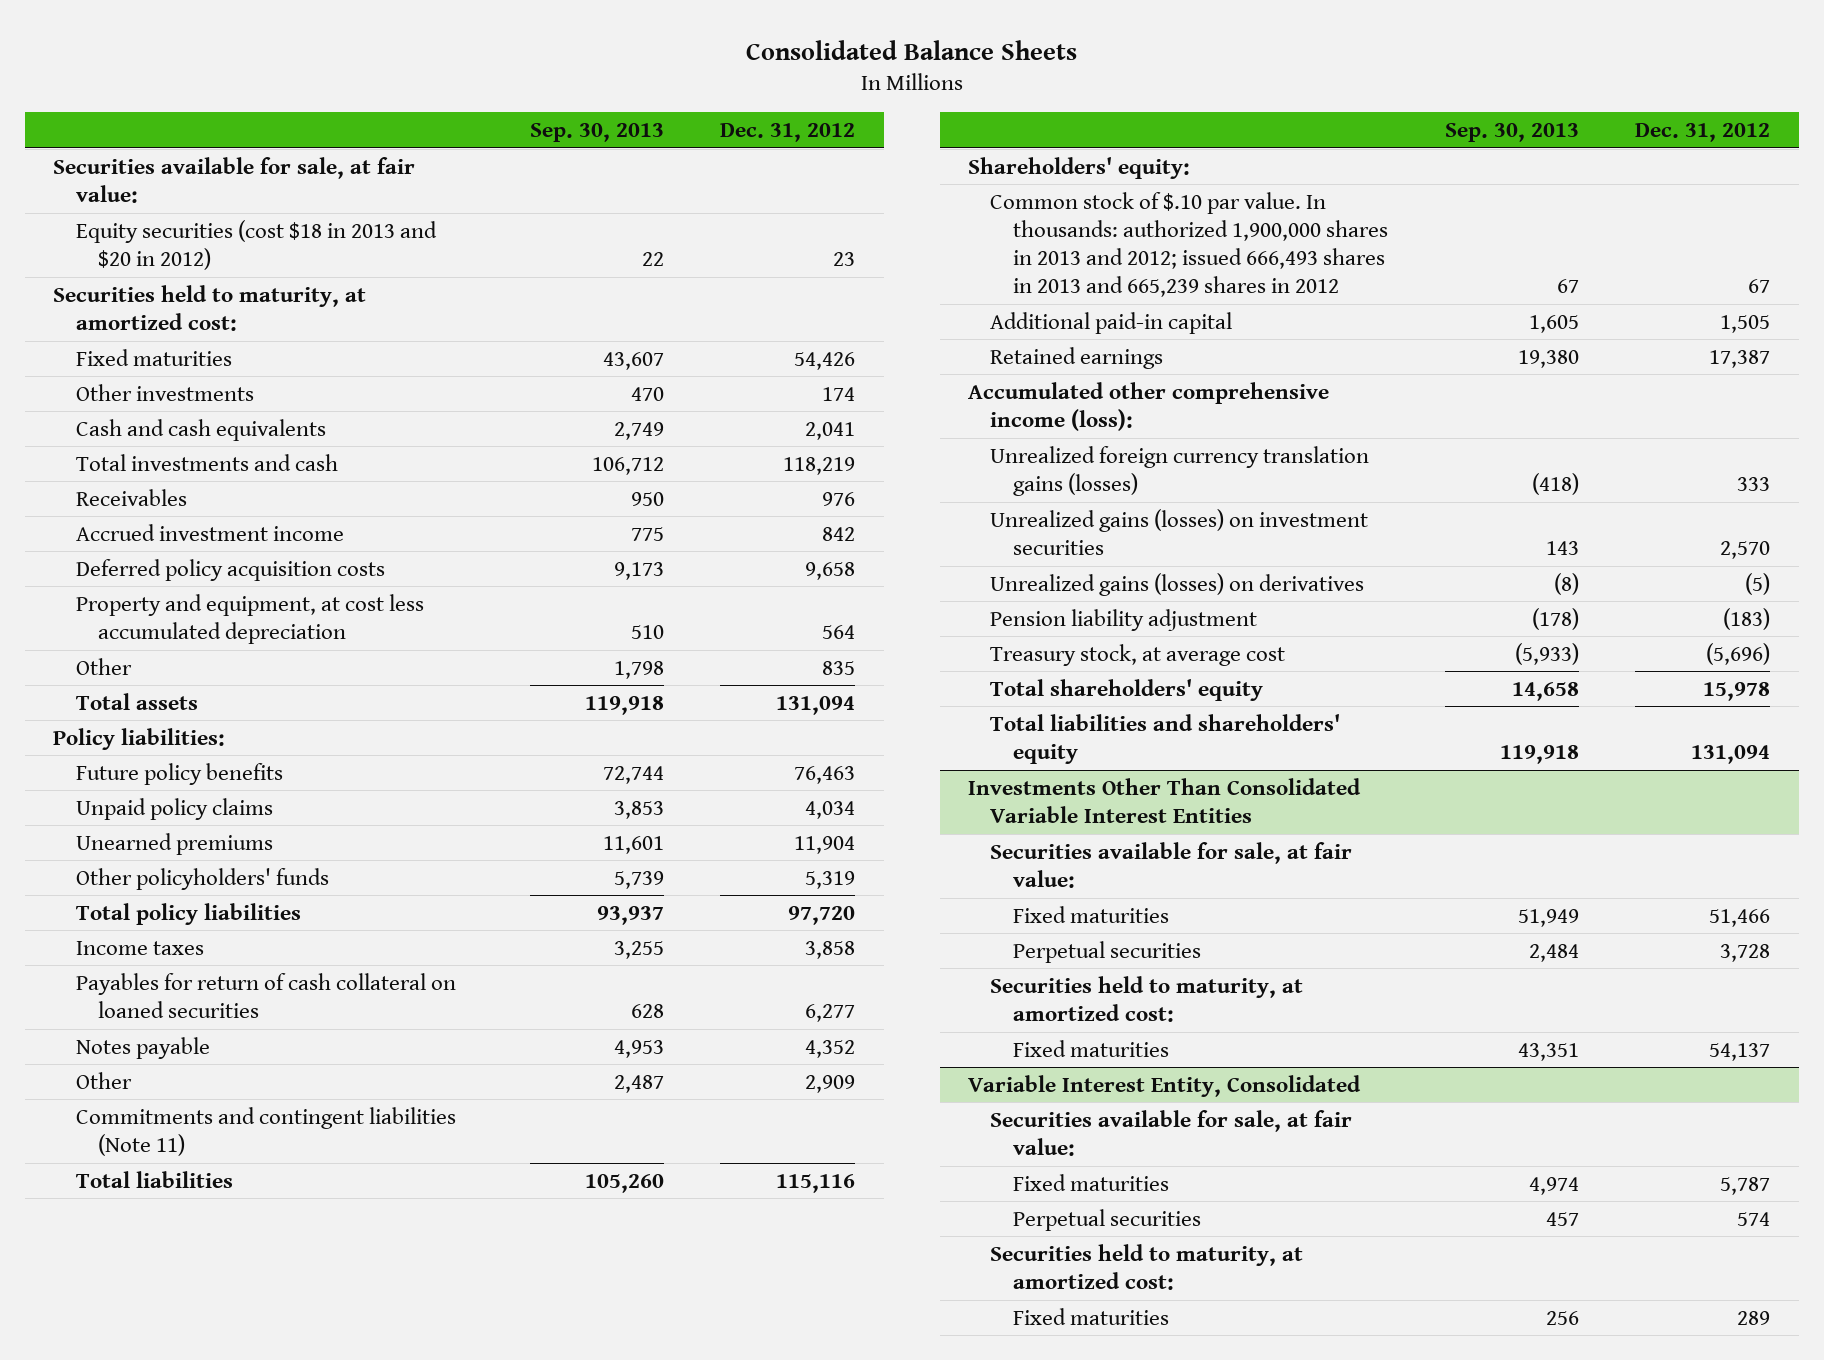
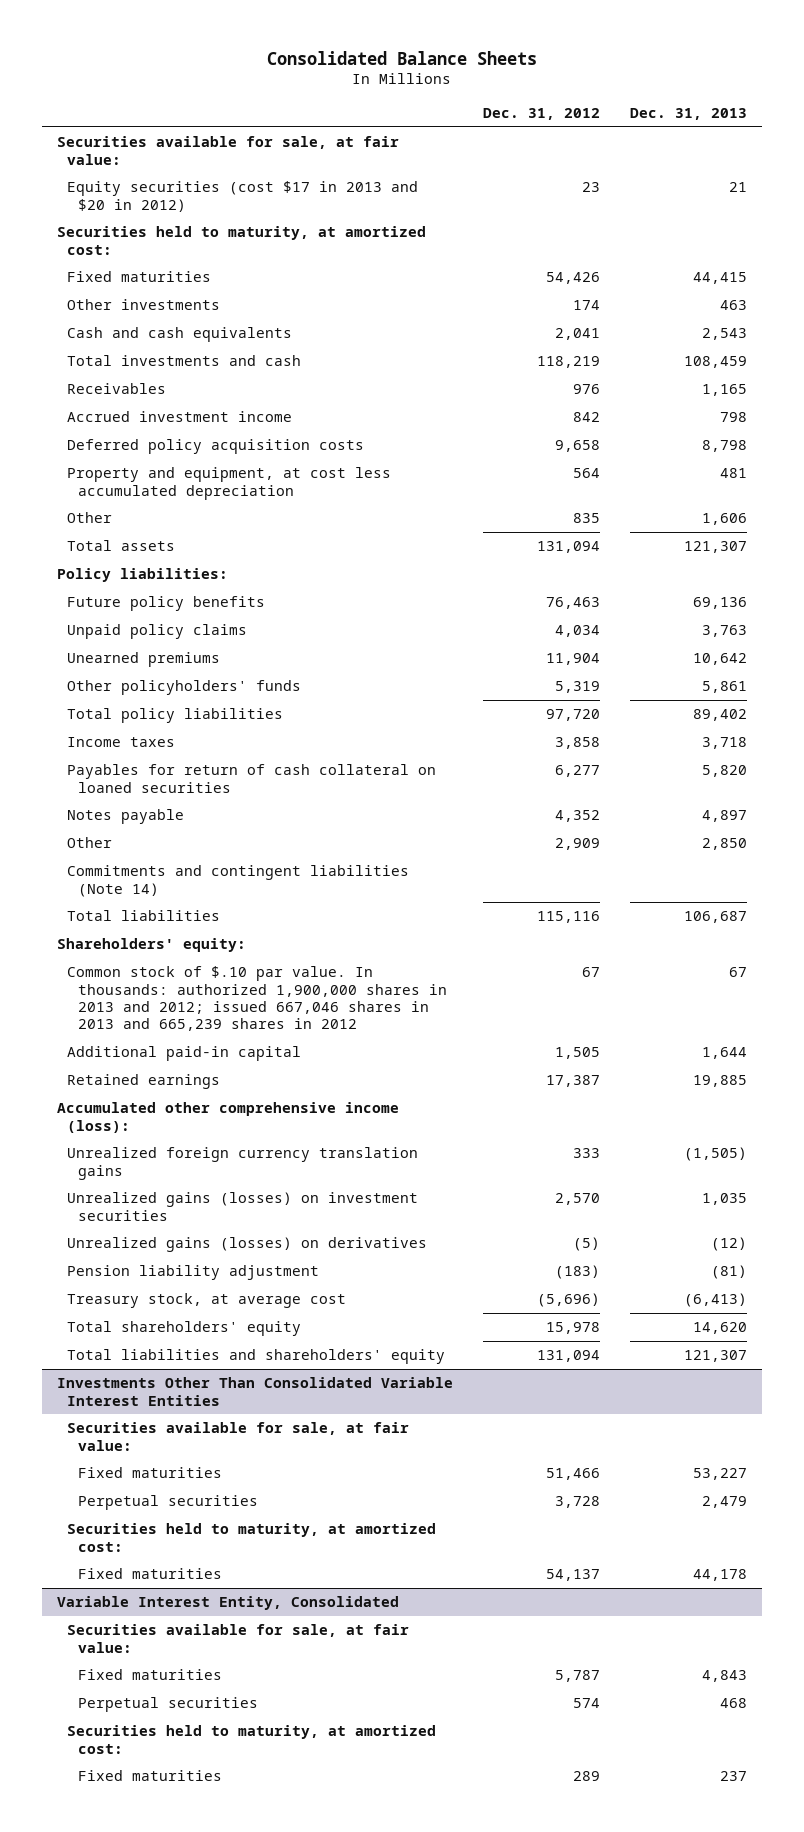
- | Sep. 30, 2013 | Dec. 31, 2012
+ | Dec. 31, 2012 | Dec. 31, 2013
- Equity securities (cost $18 in 2013 and $20 in 2012) | 22 | 23
+ Equity securities (cost $17 in 2013 and $20 in 2012) | 23 | 21
- Commitments and contingent liabilities (Note 11)
+ Commitments and contingent liabilities (Note 14)
- Common stock of $.10 par value. In thousands: authorized 1,900,000 shares in 2013 and 2012; issued 666,493 shares in 2013 and 665,239 shares in 2012 | 67 | 67
+ Common stock of $.10 par value. In thousands: authorized 1,900,000 shares in 2013 and 2012; issued 667,046 shares in 2013 and 665,239 shares in 2012 | 67 | 67
- Unrealized foreign currency translation gains (losses) | (418) | 333
+ Unrealized foreign currency translation gains | 333 | (1,505)

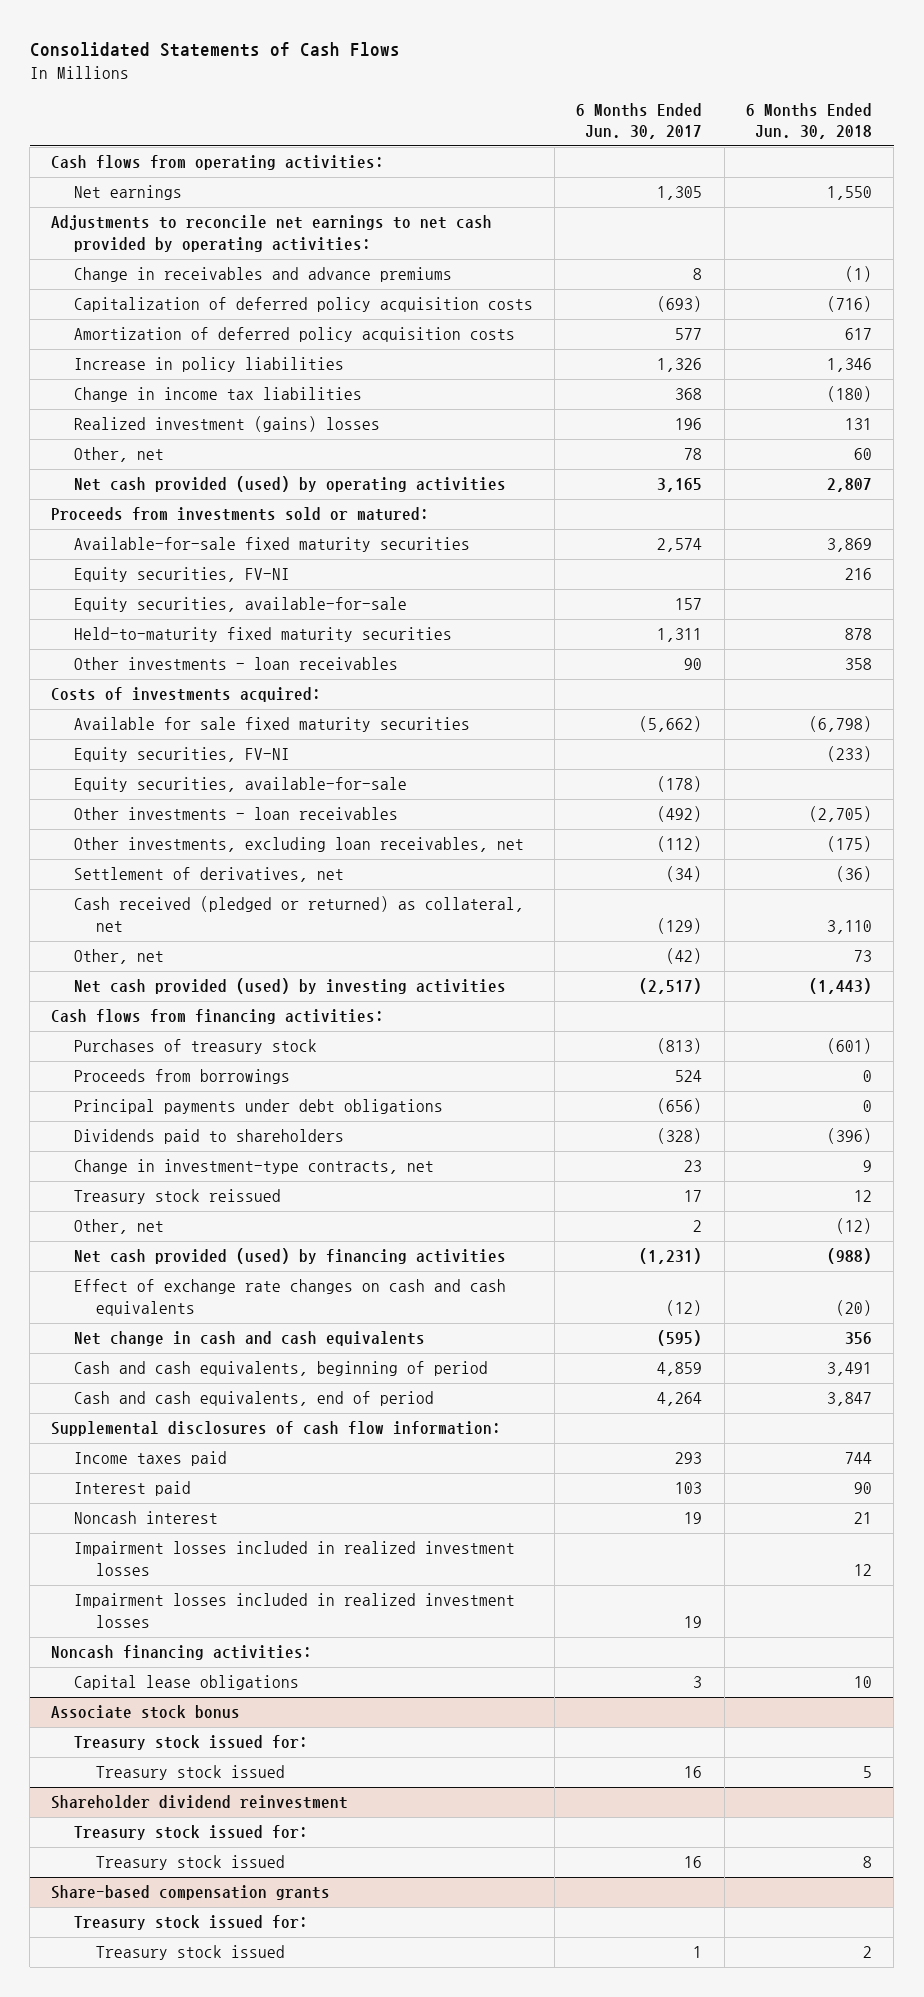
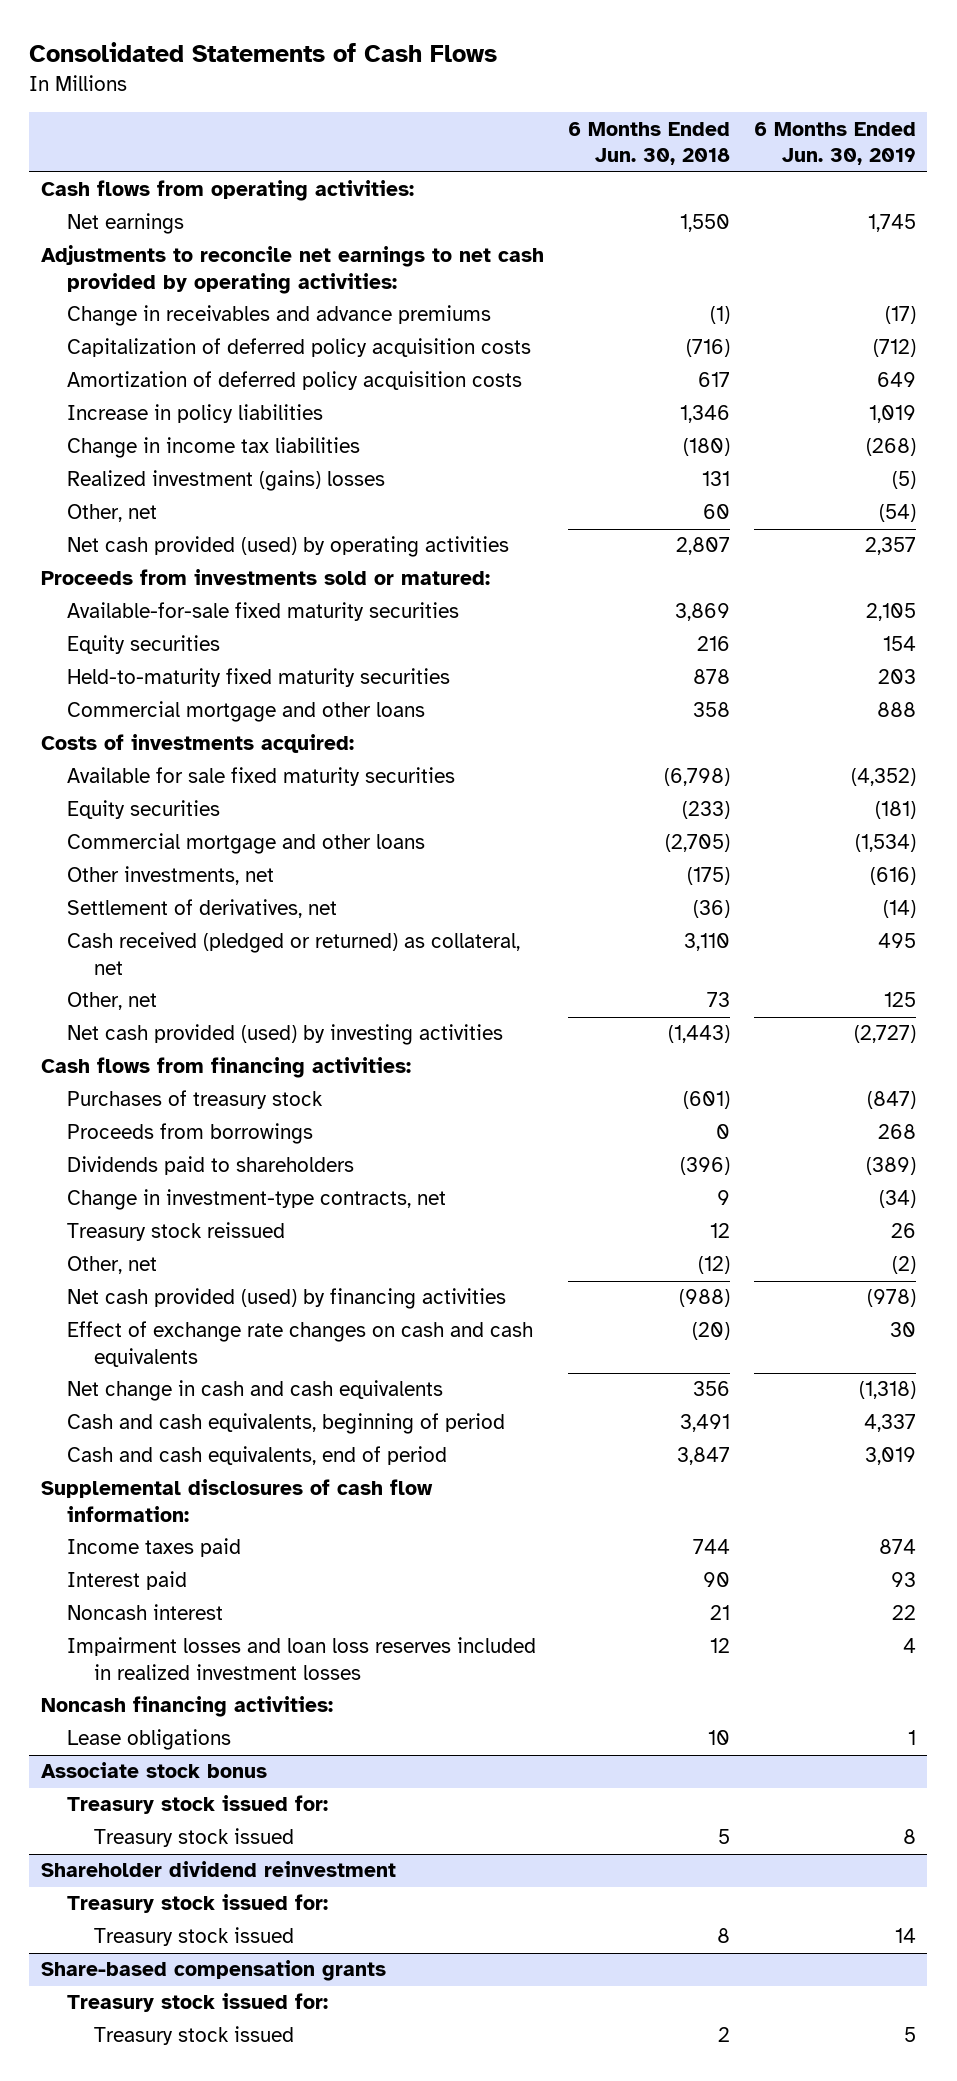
- | 6 Months Ended Jun. 30, 2017 | 6 Months Ended Jun. 30, 2018
+ | 6 Months Ended Jun. 30, 2018 | 6 Months Ended Jun. 30, 2019
- Equity securities, FV-NI | | 216
- Equity securities, available-for-sale | 157 |
+ Equity securities | 216 | 154
- Other investments - loan receivables | 90 | 358
+ Commercial mortgage and other loans | 358 | 888
- Equity securities, FV-NI | | (233)
- Equity securities, available-for-sale | (178) |
- Other investments - loan receivables | (492) | (2,705)
- Other investments, excluding loan receivables, net | (112) | (175)
+ Equity securities | (233) | (181)
+ Commercial mortgage and other loans | (2,705) | (1,534)
+ Other investments, net | (175) | (616)
- Principal payments under debt obligations | (656) | 0
- Impairment losses included in realized investment losses | | 12
- Impairment losses included in realized investment losses | 19 |
+ Impairment losses and loan loss reserves included in realized investment losses | 12 | 4
- Capital lease obligations | 3 | 10
+ Lease obligations | 10 | 1

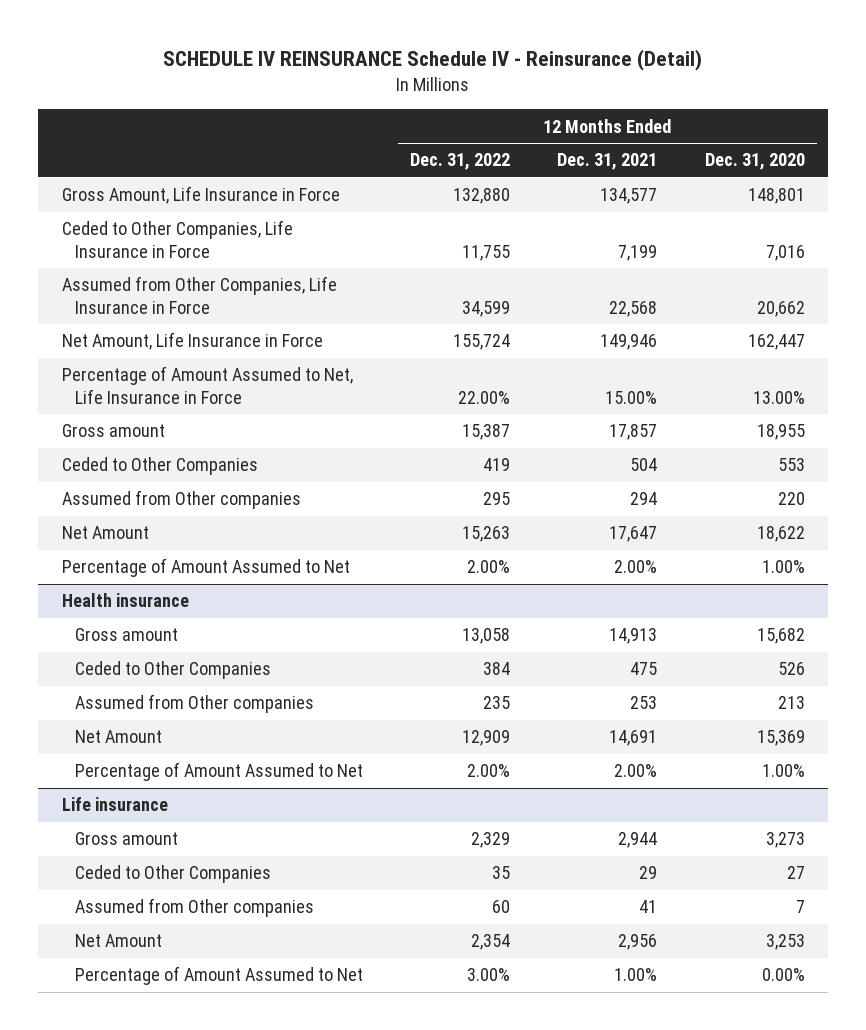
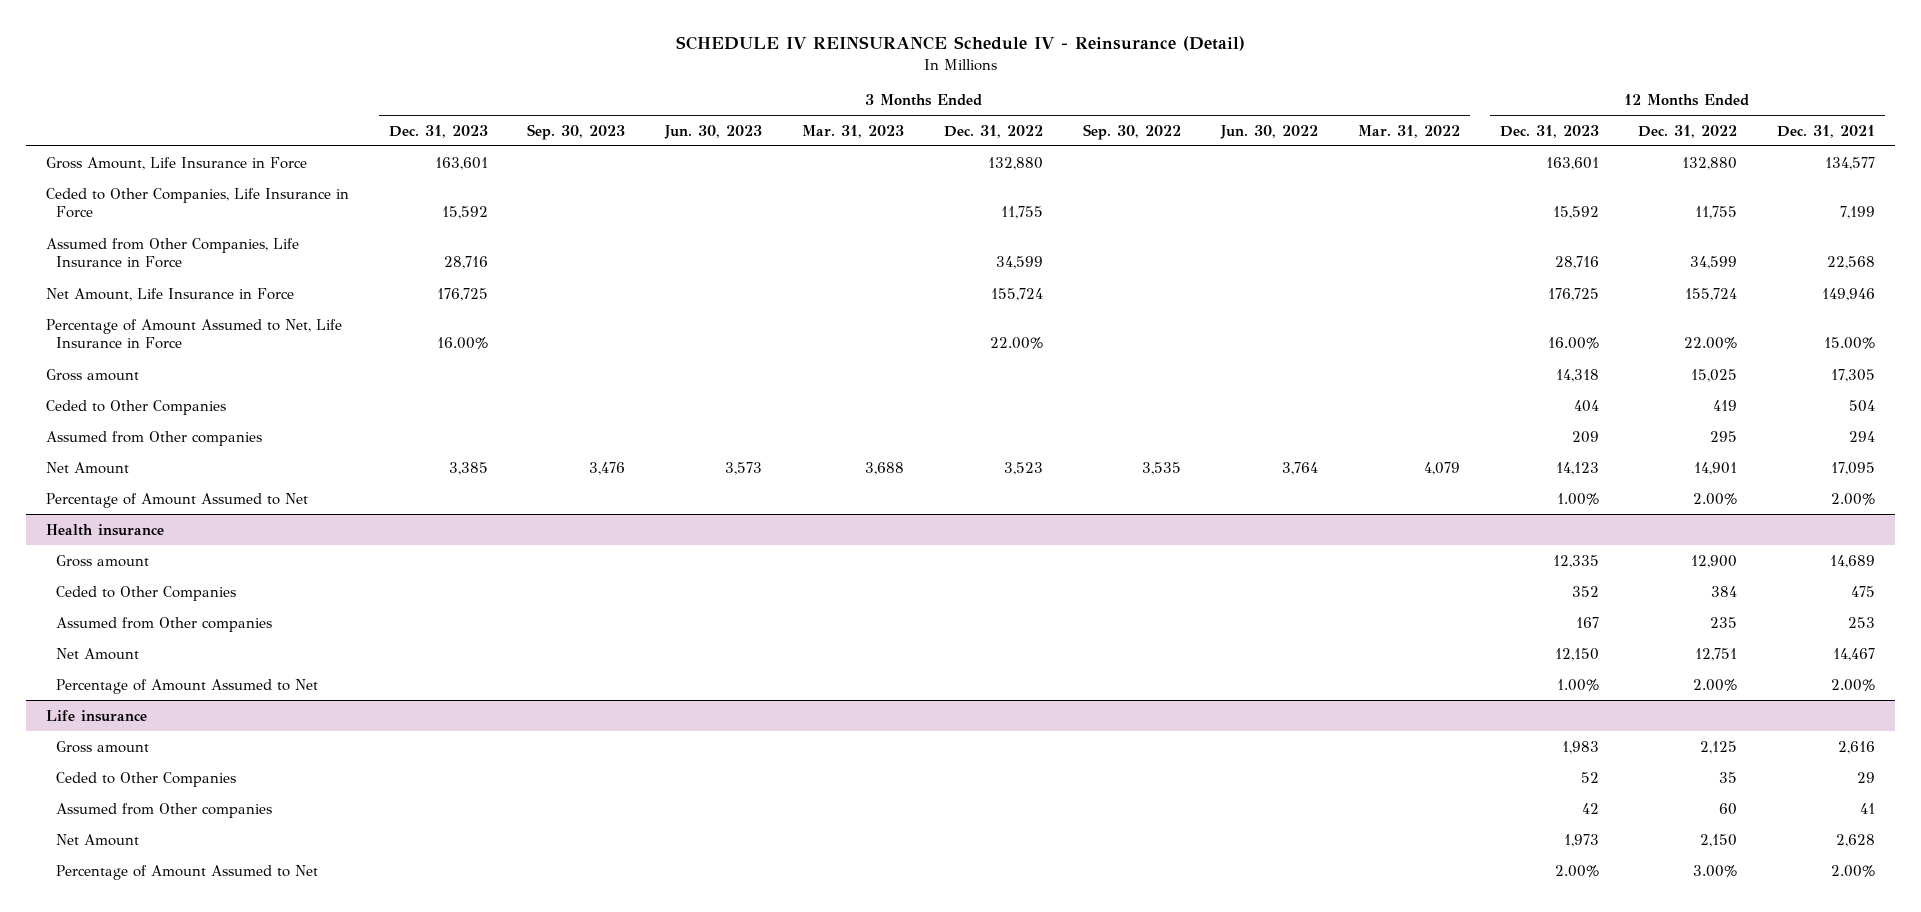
- | 12 Months Ended Dec. 31, 2022 | 12 Months Ended Dec. 31, 2021 | 12 Months Ended Dec. 31, 2020
+ | 3 Months Ended Dec. 31, 2023 | 3 Months Ended Sep. 30, 2023 | 3 Months Ended Jun. 30, 2023 | 3 Months Ended Mar. 31, 2023 | 3 Months Ended Dec. 31, 2022 | 3 Months Ended Sep. 30, 2022 | 3 Months Ended Jun. 30, 2022 | 3 Months Ended Mar. 31, 2022 | 12 Months Ended Dec. 31, 2023 | 12 Months Ended Dec. 31, 2022 | 12 Months Ended Dec. 31, 2021
- Gross amount | 15,387 | 17,857 | 18,955
+ Gross amount | | | | | | | | | 14,318 | 15,025 | 17,305
- Net Amount | 15,263 | 17,647 | 18,622
+ Net Amount | 3,385 | 3,476 | 3,573 | 3,688 | 3,523 | 3,535 | 3,764 | 4,079 | 14,123 | 14,901 | 17,095
@ Health insurance
- Gross amount | 13,058 | 14,913 | 15,682
+ Gross amount | | | | | | | | | 12,335 | 12,900 | 14,689
- Net Amount | 12,909 | 14,691 | 15,369
+ Net Amount | | | | | | | | | 12,150 | 12,751 | 14,467
@ Life insurance
- Gross amount | 2,329 | 2,944 | 3,273
+ Gross amount | | | | | | | | | 1,983 | 2,125 | 2,616
- Net Amount | 2,354 | 2,956 | 3,253
- Percentage of Amount Assumed to Net | 3.00% | 1.00% | 0.00%
+ Net Amount | | | | | | | | | 1,973 | 2,150 | 2,628
+ Percentage of Amount Assumed to Net | | | | | | | | | 2.00% | 3.00% | 2.00%

